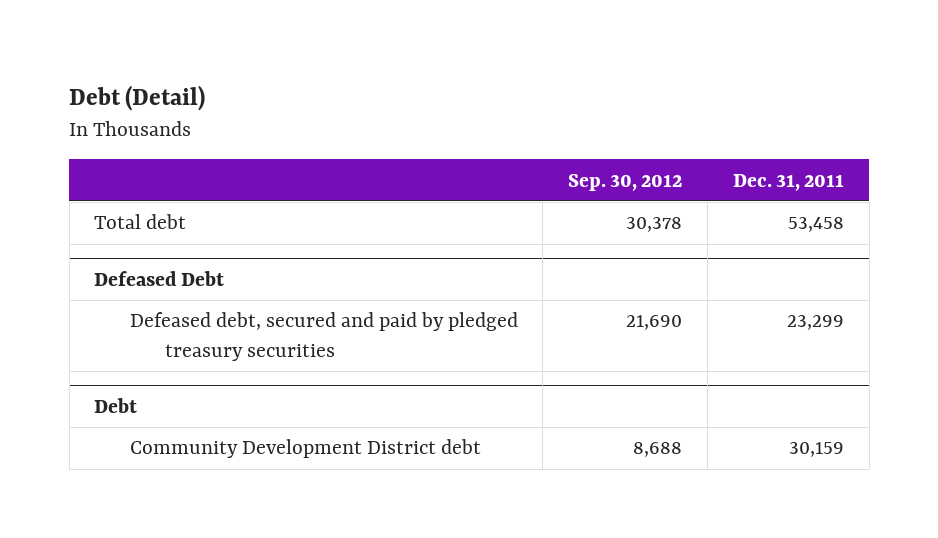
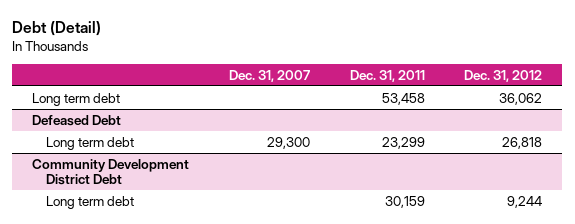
- | Sep. 30, 2012 | Dec. 31, 2011
+ | Dec. 31, 2007 | Dec. 31, 2011 | Dec. 31, 2012
- Total debt | 30,378 | 53,458
+ Long term debt | | 53,458 | 36,062
@ Defeased Debt
- Defeased debt, secured and paid by pledged treasury securities | 21,690 | 23,299
- Debt
- Community Development District debt | 8,688 | 30,159
@ Defeased Debt
+ Long term debt | 29,300 | 23,299 | 26,818
+ Community Development District Debt
+ Long term debt | | 30,159 | 9,244

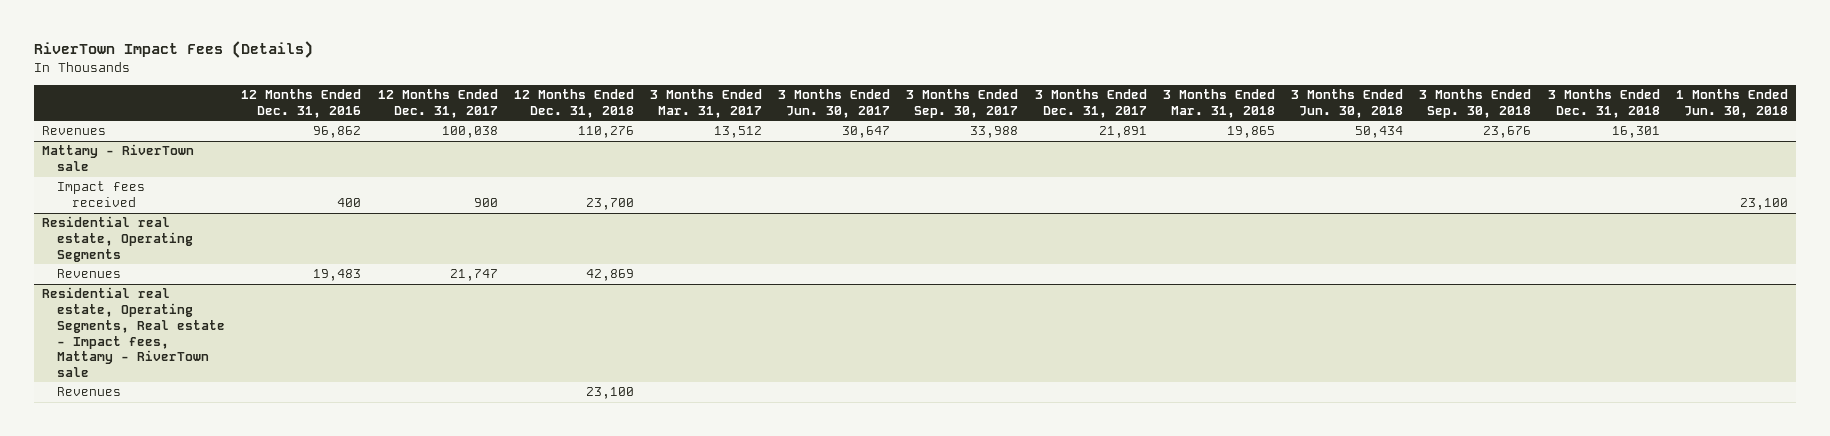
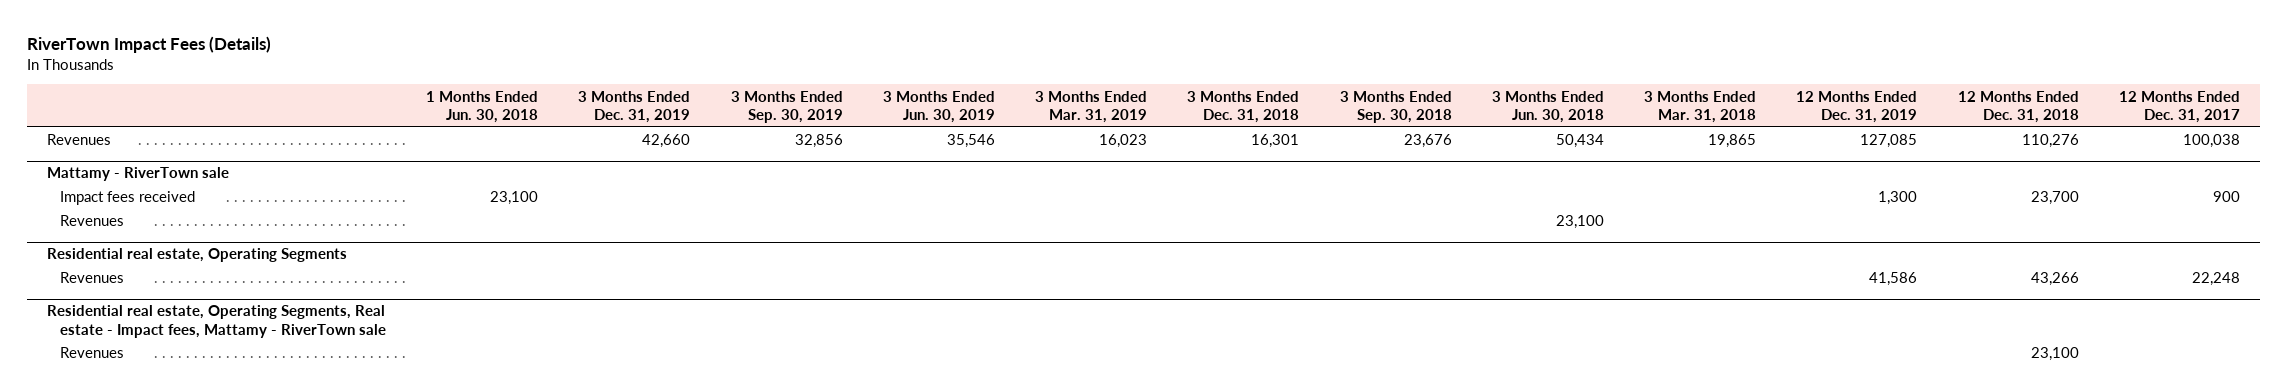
- | 12 Months Ended Dec. 31, 2016 | 12 Months Ended Dec. 31, 2017 | 12 Months Ended Dec. 31, 2018 | 3 Months Ended Mar. 31, 2017 | 3 Months Ended Jun. 30, 2017 | 3 Months Ended Sep. 30, 2017 | 3 Months Ended Dec. 31, 2017 | 3 Months Ended Mar. 31, 2018 | 3 Months Ended Jun. 30, 2018 | 3 Months Ended Sep. 30, 2018 | 3 Months Ended Dec. 31, 2018 | 1 Months Ended Jun. 30, 2018
+ | 1 Months Ended Jun. 30, 2018 | 3 Months Ended Dec. 31, 2019 | 3 Months Ended Sep. 30, 2019 | 3 Months Ended Jun. 30, 2019 | 3 Months Ended Mar. 31, 2019 | 3 Months Ended Dec. 31, 2018 | 3 Months Ended Sep. 30, 2018 | 3 Months Ended Jun. 30, 2018 | 3 Months Ended Mar. 31, 2018 | 12 Months Ended Dec. 31, 2019 | 12 Months Ended Dec. 31, 2018 | 12 Months Ended Dec. 31, 2017
@ Mattamy - RiverTown sale
+ Revenues | | | | | | | | 23,100 | | | |
@ Residential real estate, Operating Segments
- Revenues | 19,483 | 21,747 | 42,869 | | | | | | | | |
+ Revenues | | | | | | | | | | 41,586 | 43,266 | 22,248

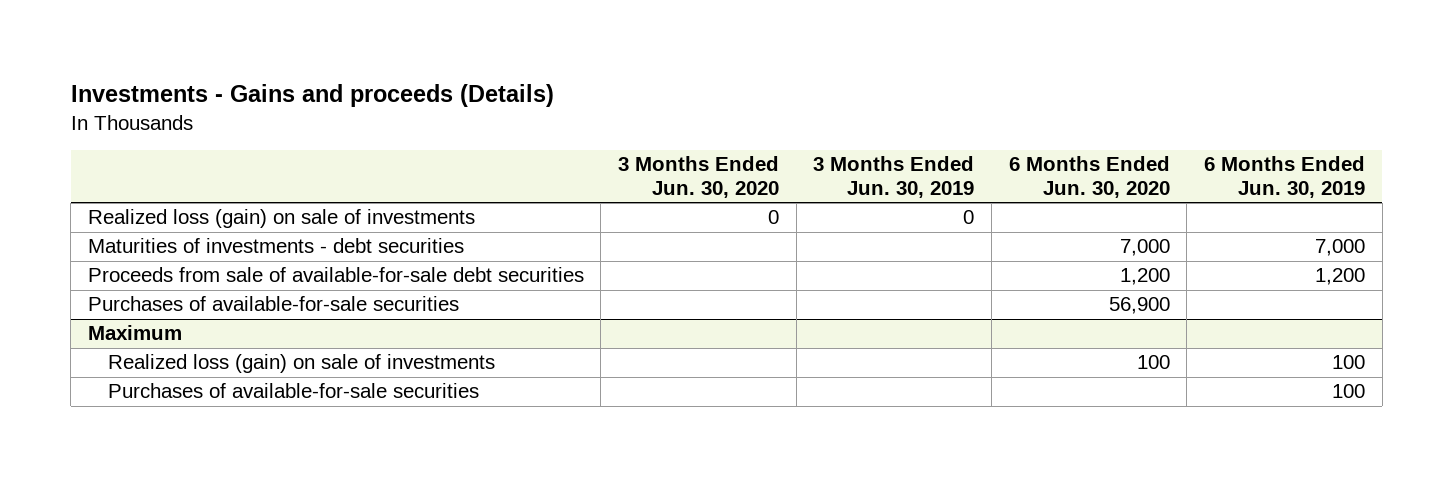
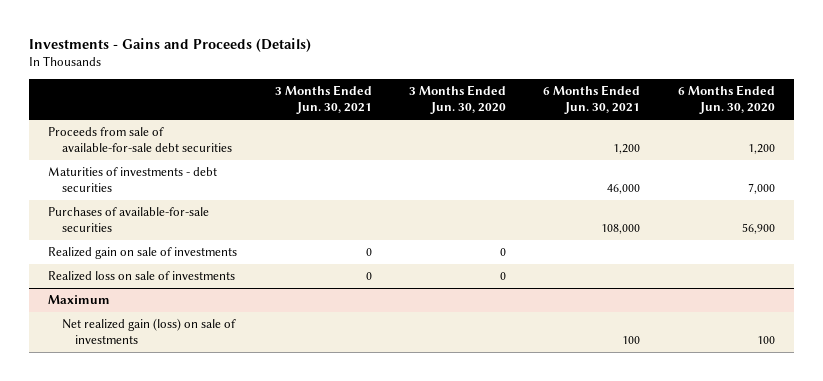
- Investments - Gains and proceeds (Details)
+ Investments - Gains and Proceeds (Details)
- | 3 Months Ended Jun. 30, 2020 | 3 Months Ended Jun. 30, 2019 | 6 Months Ended Jun. 30, 2020 | 6 Months Ended Jun. 30, 2019
+ | 3 Months Ended Jun. 30, 2021 | 3 Months Ended Jun. 30, 2020 | 6 Months Ended Jun. 30, 2021 | 6 Months Ended Jun. 30, 2020
- Realized loss (gain) on sale of investments | 0 | 0 | |
moved down: Maturities of investments - debt securities | | | 46,000 | 7,000
+ Realized gain on sale of investments | 0 | 0 | |
+ Realized loss on sale of investments | 0 | 0 | |
@ Maximum
- Realized loss (gain) on sale of investments | | | 100 | 100
- Purchases of available-for-sale securities | | | | 100
+ Net realized gain (loss) on sale of investments | | | 100 | 100

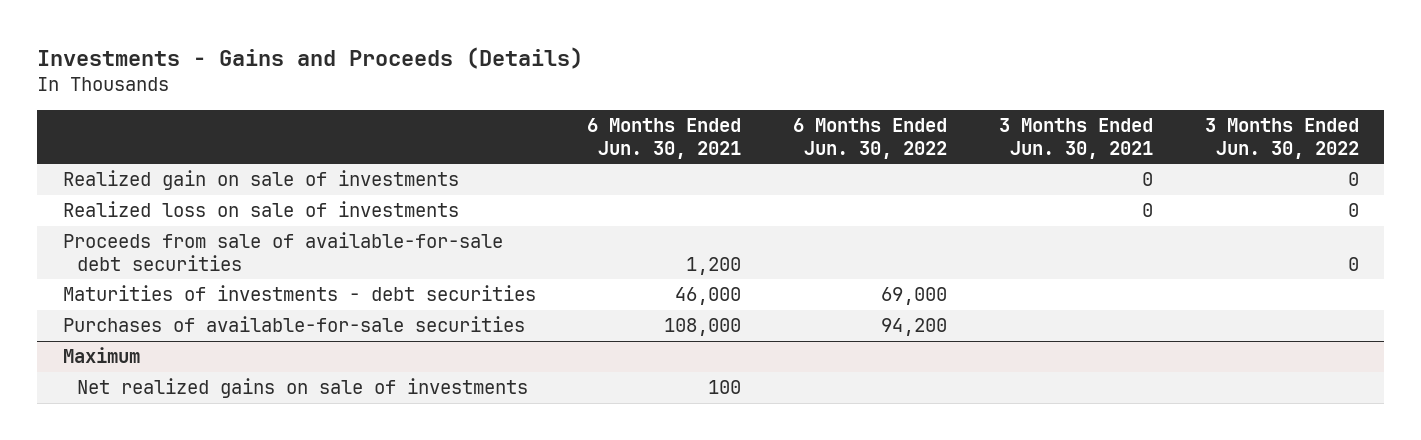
- | 3 Months Ended Jun. 30, 2021 | 3 Months Ended Jun. 30, 2020 | 6 Months Ended Jun. 30, 2021 | 6 Months Ended Jun. 30, 2020
+ | 6 Months Ended Jun. 30, 2021 | 6 Months Ended Jun. 30, 2022 | 3 Months Ended Jun. 30, 2021 | 3 Months Ended Jun. 30, 2022
moved up: Realized gain on sale of investments | | | 0 | 0
moved up: Realized loss on sale of investments | | | 0 | 0
@ Maximum
- Net realized gain (loss) on sale of investments | | | 100 | 100
+ Net realized gains on sale of investments | 100 | | |

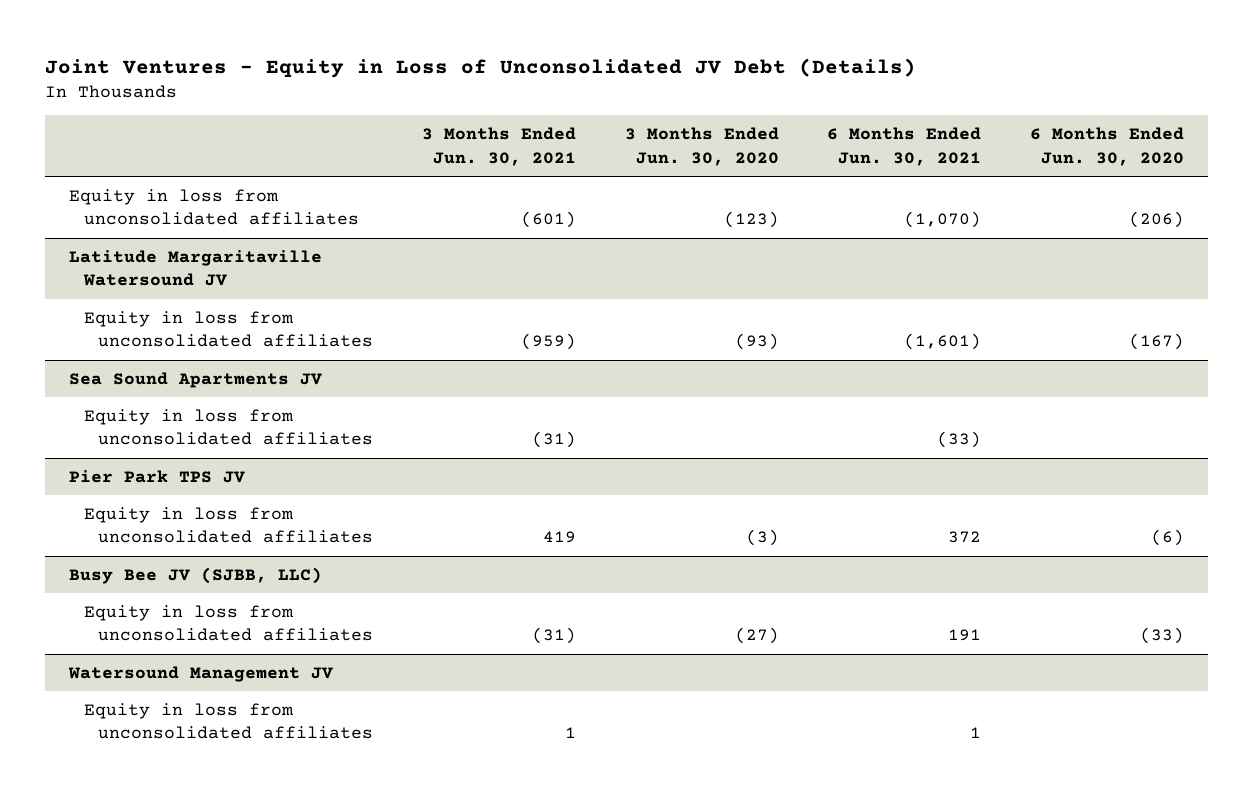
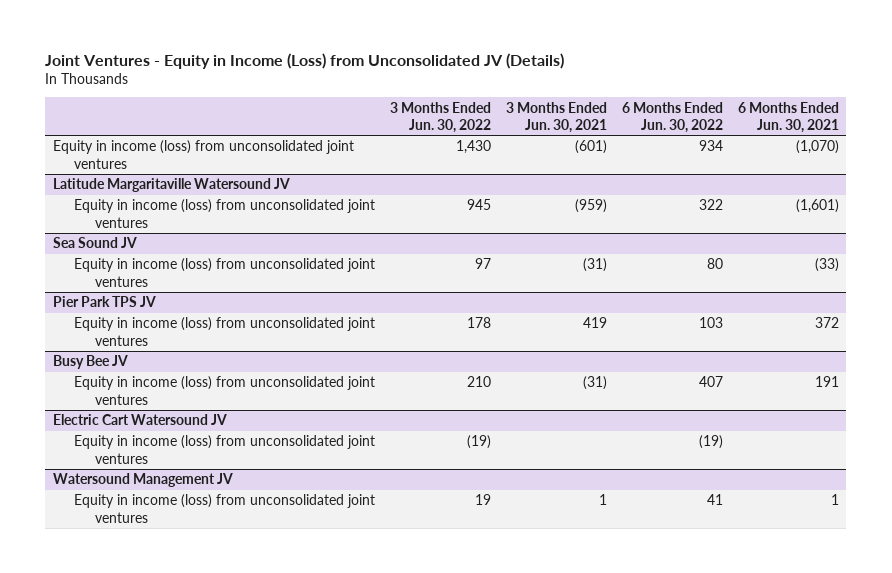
- Joint Ventures - Equity in Loss of Unconsolidated JV Debt (Details)
+ Joint Ventures - Equity in Income (Loss) from Unconsolidated JV (Details)
- | 3 Months Ended Jun. 30, 2021 | 3 Months Ended Jun. 30, 2020 | 6 Months Ended Jun. 30, 2021 | 6 Months Ended Jun. 30, 2020
+ | 3 Months Ended Jun. 30, 2022 | 3 Months Ended Jun. 30, 2021 | 6 Months Ended Jun. 30, 2022 | 6 Months Ended Jun. 30, 2021
- Equity in loss from unconsolidated affiliates | (601) | (123) | (1,070) | (206)
+ Equity in income (loss) from unconsolidated joint ventures | 1,430 | (601) | 934 | (1,070)
@ Latitude Margaritaville Watersound JV
- Equity in loss from unconsolidated affiliates | (959) | (93) | (1,601) | (167)
- Sea Sound Apartments JV
- Equity in loss from unconsolidated affiliates | (31) | | (33) |
@ Latitude Margaritaville Watersound JV
+ Equity in income (loss) from unconsolidated joint ventures | 945 | (959) | 322 | (1,601)
+ Sea Sound JV
+ Equity in income (loss) from unconsolidated joint ventures | 97 | (31) | 80 | (33)
@ Pier Park TPS JV
- Equity in loss from unconsolidated affiliates | 419 | (3) | 372 | (6)
- Busy Bee JV (SJBB, LLC)
- Equity in loss from unconsolidated affiliates | (31) | (27) | 191 | (33)
@ Pier Park TPS JV
+ Equity in income (loss) from unconsolidated joint ventures | 178 | 419 | 103 | 372
+ Busy Bee JV
+ Equity in income (loss) from unconsolidated joint ventures | 210 | (31) | 407 | 191
+ Electric Cart Watersound JV
+ Equity in income (loss) from unconsolidated joint ventures | (19) | | (19) |
@ Watersound Management JV
- Equity in loss from unconsolidated affiliates | 1 | | 1 |
+ Equity in income (loss) from unconsolidated joint ventures | 19 | 1 | 41 | 1

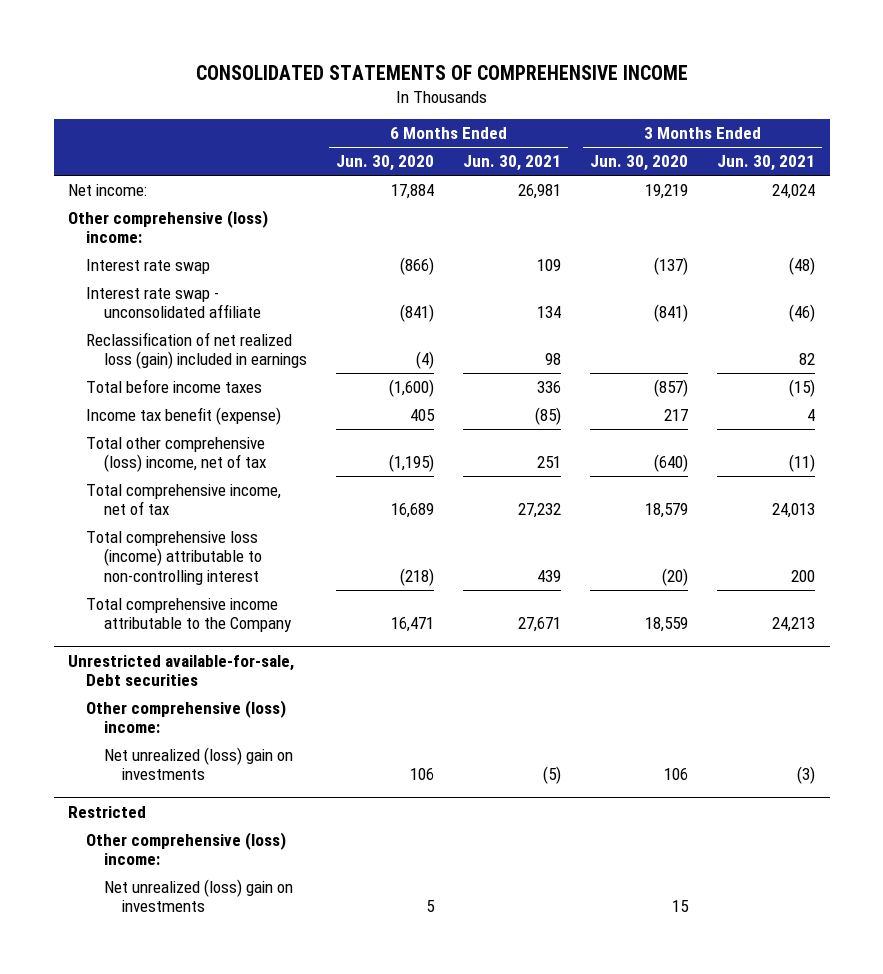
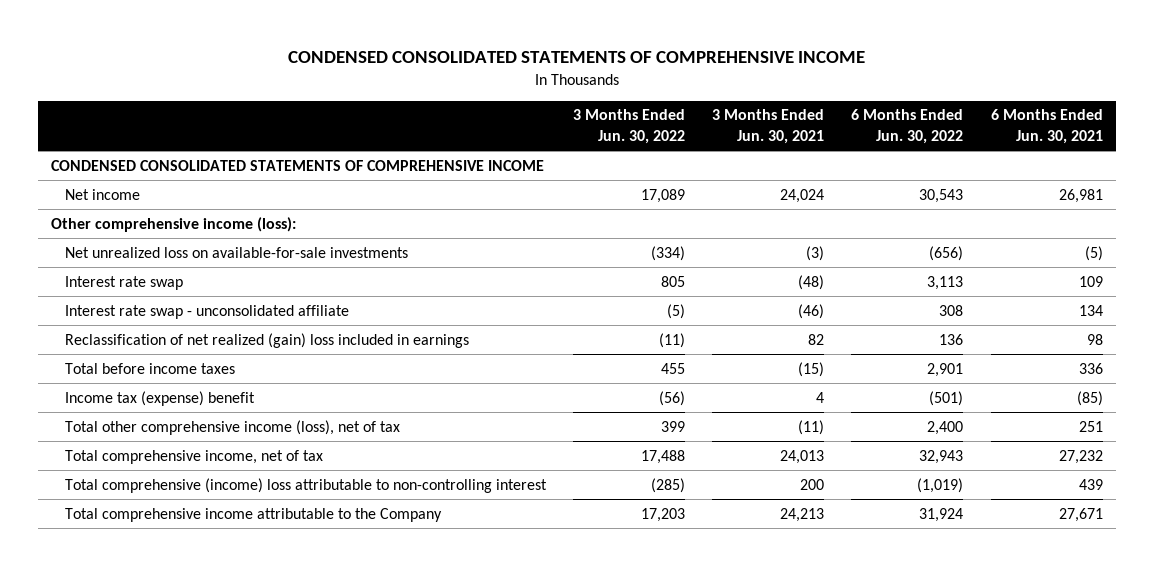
- CONSOLIDATED STATEMENTS OF COMPREHENSIVE INCOME
+ CONDENSED CONSOLIDATED STATEMENTS OF COMPREHENSIVE INCOME
- | 6 Months Ended Jun. 30, 2020 | 6 Months Ended Jun. 30, 2021 | 3 Months Ended Jun. 30, 2020 | 3 Months Ended Jun. 30, 2021
+ | 3 Months Ended Jun. 30, 2022 | 3 Months Ended Jun. 30, 2021 | 6 Months Ended Jun. 30, 2022 | 6 Months Ended Jun. 30, 2021
- Net income: | 17,884 | 26,981 | 19,219 | 24,024
- Other comprehensive (loss) income:
+ CONDENSED CONSOLIDATED STATEMENTS OF COMPREHENSIVE INCOME
+ Net income | 17,089 | 24,024 | 30,543 | 26,981
+ Other comprehensive income (loss):
+ Net unrealized loss on available-for-sale investments | (334) | (3) | (656) | (5)
- Reclassification of net realized loss (gain) included in earnings | (4) | 98 | | 82
+ Reclassification of net realized (gain) loss included in earnings | (11) | 82 | 136 | 98
- Income tax benefit (expense) | 405 | (85) | 217 | 4
- Total other comprehensive (loss) income, net of tax | (1,195) | 251 | (640) | (11)
+ Income tax (expense) benefit | (56) | 4 | (501) | (85)
+ Total other comprehensive income (loss), net of tax | 399 | (11) | 2,400 | 251
- Total comprehensive loss (income) attributable to non-controlling interest | (218) | 439 | (20) | 200
+ Total comprehensive (income) loss attributable to non-controlling interest | (285) | 200 | (1,019) | 439
- Unrestricted available-for-sale, Debt securities
- Other comprehensive (loss) income:
- Net unrealized (loss) gain on investments | 106 | (5) | 106 | (3)
- Restricted
- Other comprehensive (loss) income:
- Net unrealized (loss) gain on investments | 5 | | 15 |

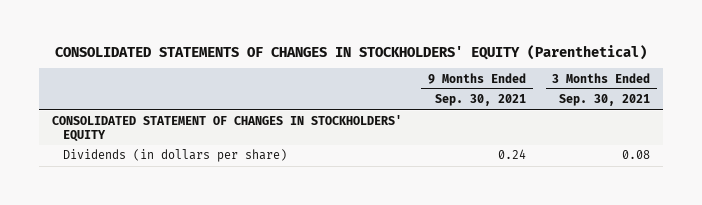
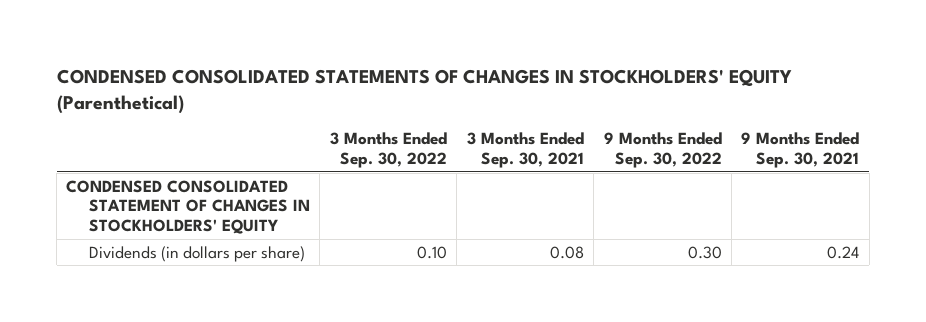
- CONSOLIDATED STATEMENTS OF CHANGES IN STOCKHOLDERS' EQUITY (Parenthetical)
+ CONDENSED CONSOLIDATED STATEMENTS OF CHANGES IN STOCKHOLDERS' EQUITY (Parenthetical)
- | 9 Months Ended Sep. 30, 2021 | 3 Months Ended Sep. 30, 2021
+ | 3 Months Ended Sep. 30, 2022 | 3 Months Ended Sep. 30, 2021 | 9 Months Ended Sep. 30, 2022 | 9 Months Ended Sep. 30, 2021
- CONSOLIDATED STATEMENT OF CHANGES IN STOCKHOLDERS' EQUITY
+ CONDENSED CONSOLIDATED STATEMENT OF CHANGES IN STOCKHOLDERS' EQUITY

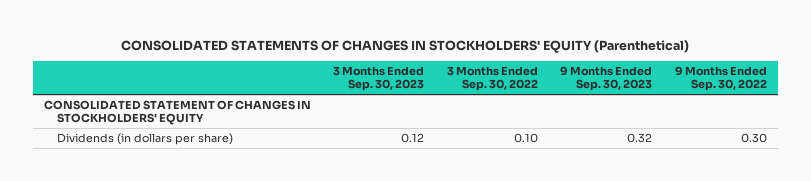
- CONDENSED CONSOLIDATED STATEMENTS OF CHANGES IN STOCKHOLDERS' EQUITY (Parenthetical)
+ CONSOLIDATED STATEMENTS OF CHANGES IN STOCKHOLDERS' EQUITY (Parenthetical)
- | 3 Months Ended Sep. 30, 2022 | 3 Months Ended Sep. 30, 2021 | 9 Months Ended Sep. 30, 2022 | 9 Months Ended Sep. 30, 2021
+ | 3 Months Ended Sep. 30, 2023 | 3 Months Ended Sep. 30, 2022 | 9 Months Ended Sep. 30, 2023 | 9 Months Ended Sep. 30, 2022
- CONDENSED CONSOLIDATED STATEMENT OF CHANGES IN STOCKHOLDERS' EQUITY
+ CONSOLIDATED STATEMENT OF CHANGES IN STOCKHOLDERS' EQUITY

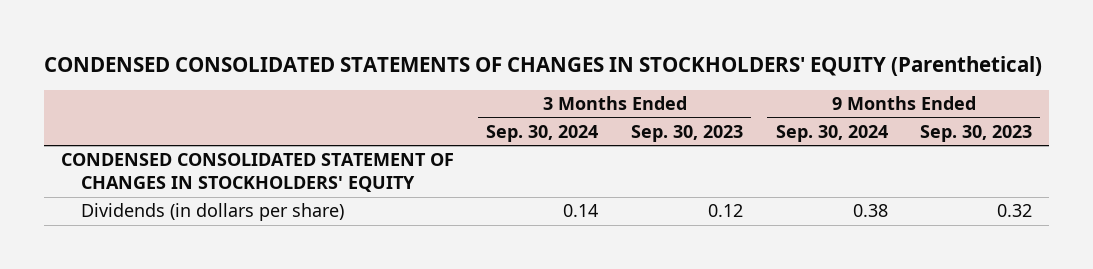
- CONSOLIDATED STATEMENTS OF CHANGES IN STOCKHOLDERS' EQUITY (Parenthetical)
+ CONDENSED CONSOLIDATED STATEMENTS OF CHANGES IN STOCKHOLDERS' EQUITY (Parenthetical)
- | 3 Months Ended Sep. 30, 2023 | 3 Months Ended Sep. 30, 2022 | 9 Months Ended Sep. 30, 2023 | 9 Months Ended Sep. 30, 2022
+ | 3 Months Ended Sep. 30, 2024 | 3 Months Ended Sep. 30, 2023 | 9 Months Ended Sep. 30, 2024 | 9 Months Ended Sep. 30, 2023
- CONSOLIDATED STATEMENT OF CHANGES IN STOCKHOLDERS' EQUITY
+ CONDENSED CONSOLIDATED STATEMENT OF CHANGES IN STOCKHOLDERS' EQUITY

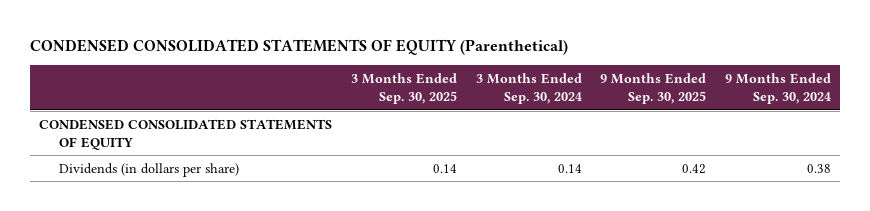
- CONDENSED CONSOLIDATED STATEMENTS OF CHANGES IN STOCKHOLDERS' EQUITY (Parenthetical)
+ CONDENSED CONSOLIDATED STATEMENTS OF EQUITY (Parenthetical)
- | 3 Months Ended Sep. 30, 2024 | 3 Months Ended Sep. 30, 2023 | 9 Months Ended Sep. 30, 2024 | 9 Months Ended Sep. 30, 2023
+ | 3 Months Ended Sep. 30, 2025 | 3 Months Ended Sep. 30, 2024 | 9 Months Ended Sep. 30, 2025 | 9 Months Ended Sep. 30, 2024
- CONDENSED CONSOLIDATED STATEMENT OF CHANGES IN STOCKHOLDERS' EQUITY
+ CONDENSED CONSOLIDATED STATEMENTS OF EQUITY

